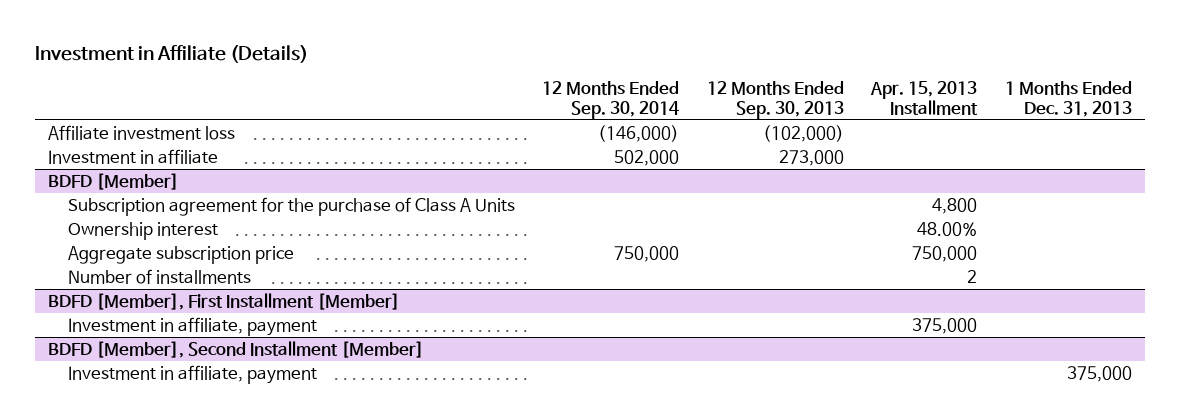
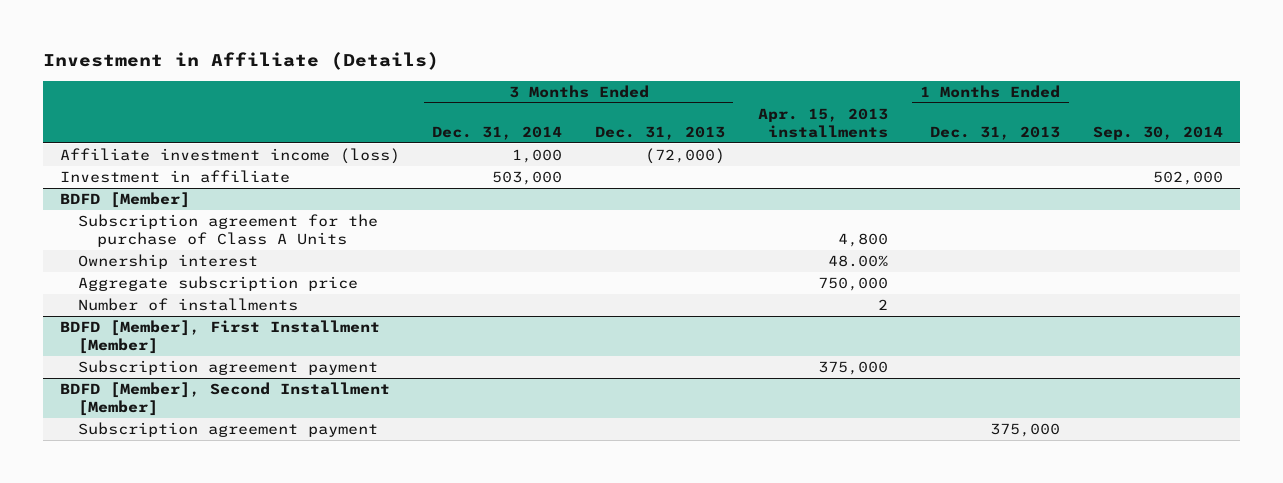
- | 12 Months Ended Sep. 30, 2014 | 12 Months Ended Sep. 30, 2013 | Apr. 15, 2013 Installment | 1 Months Ended Dec. 31, 2013
+ | 3 Months Ended Dec. 31, 2014 | 3 Months Ended Dec. 31, 2013 | Apr. 15, 2013 installments | 1 Months Ended Dec. 31, 2013 | Sep. 30, 2014
- Affiliate investment loss | (146,000) | (102,000) | |
+ Affiliate investment income (loss) | 1,000 | (72,000) | | |
@ BDFD [Member], First Installment [Member]
- Investment in affiliate, payment | | | 375,000 |
+ Subscription agreement payment | | | 375,000 | |
@ BDFD [Member], Second Installment [Member]
- Investment in affiliate, payment | | | | 375,000
+ Subscription agreement payment | | | | 375,000 |

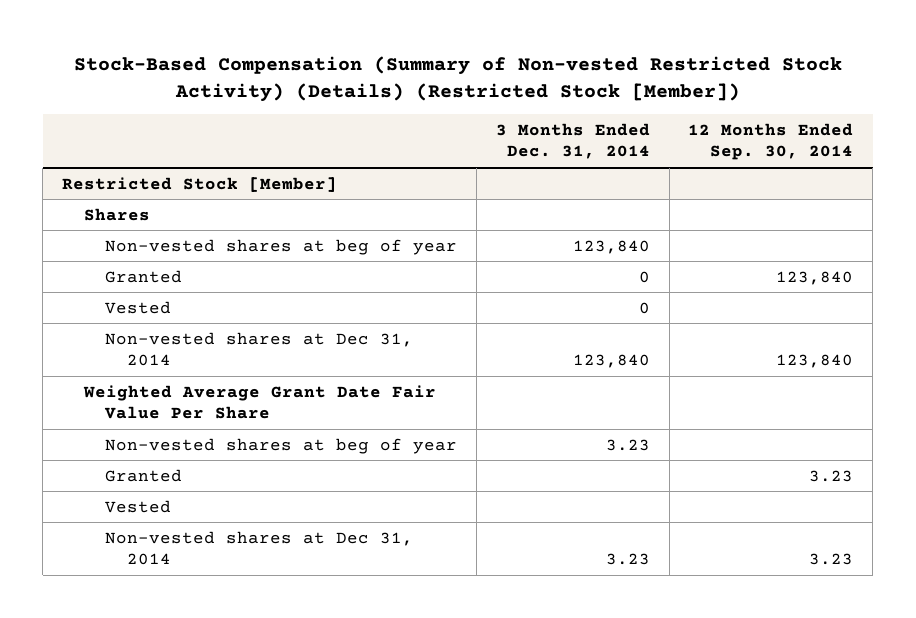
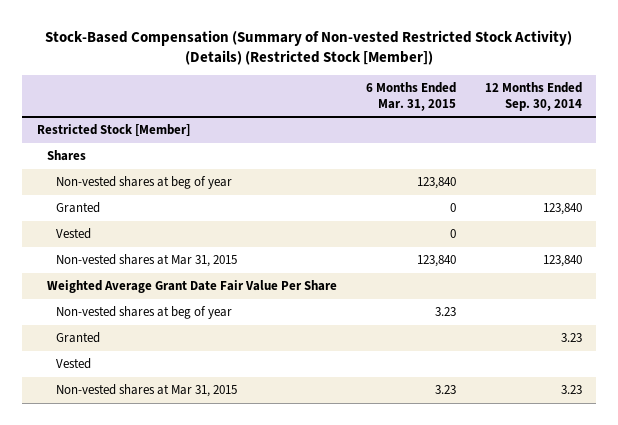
- | 3 Months Ended Dec. 31, 2014 | 12 Months Ended Sep. 30, 2014
+ | 6 Months Ended Mar. 31, 2015 | 12 Months Ended Sep. 30, 2014
@ Restricted Stock [Member]
- Non-vested shares at Dec 31, 2014 | 123,840 | 123,840
+ Non-vested shares at Mar 31, 2015 | 123,840 | 123,840
- Non-vested shares at Dec 31, 2014 | 3.23 | 3.23
+ Non-vested shares at Mar 31, 2015 | 3.23 | 3.23

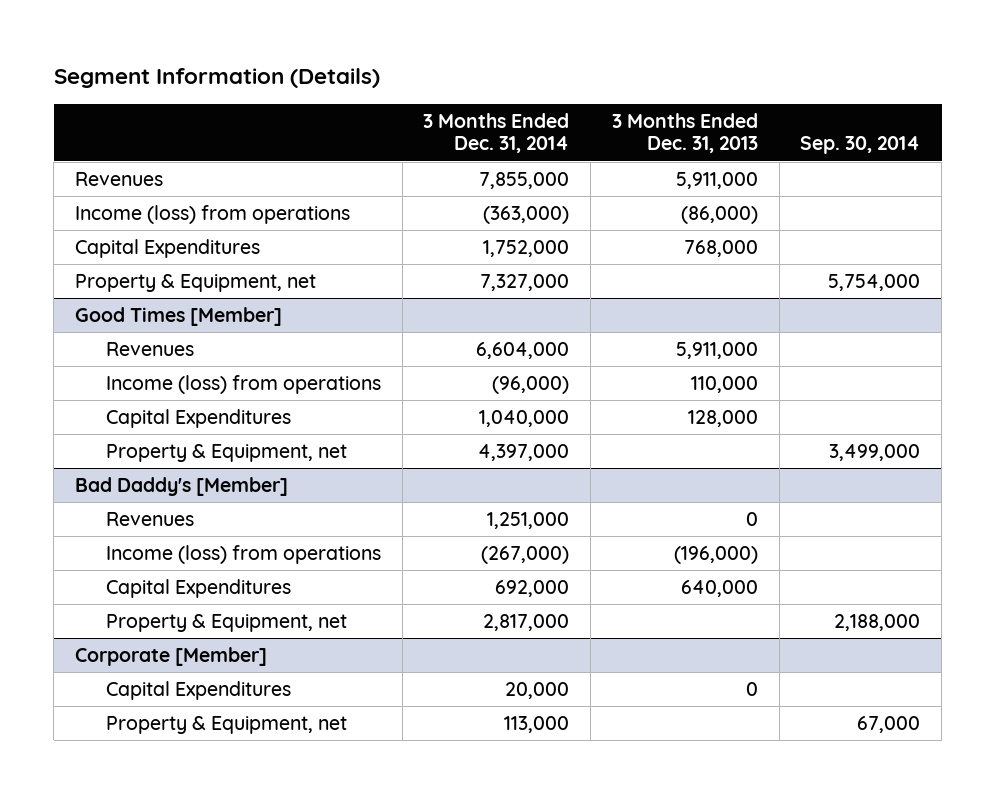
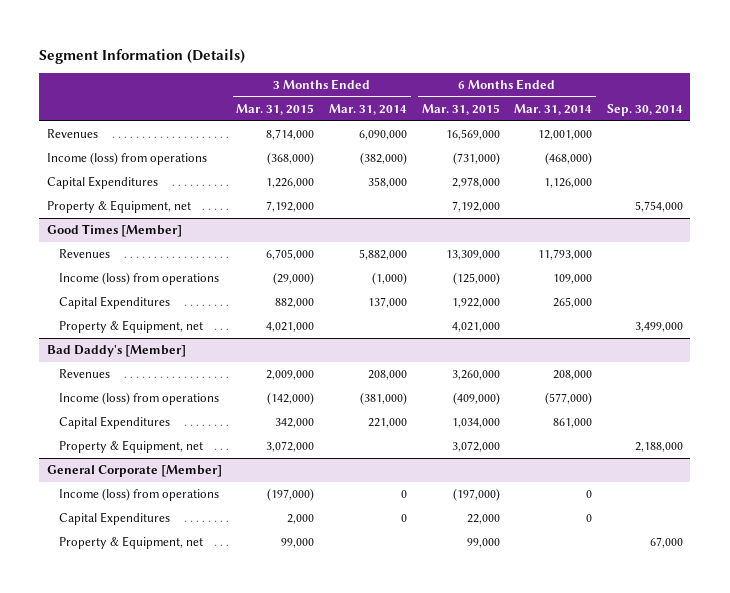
- | 3 Months Ended Dec. 31, 2014 | 3 Months Ended Dec. 31, 2013 | Sep. 30, 2014
+ | 3 Months Ended Mar. 31, 2015 | 3 Months Ended Mar. 31, 2014 | 6 Months Ended Mar. 31, 2015 | 6 Months Ended Mar. 31, 2014 | Sep. 30, 2014
- Corporate [Member]
+ General Corporate [Member]
+ Income (loss) from operations | (197,000) | 0 | (197,000) | 0 |

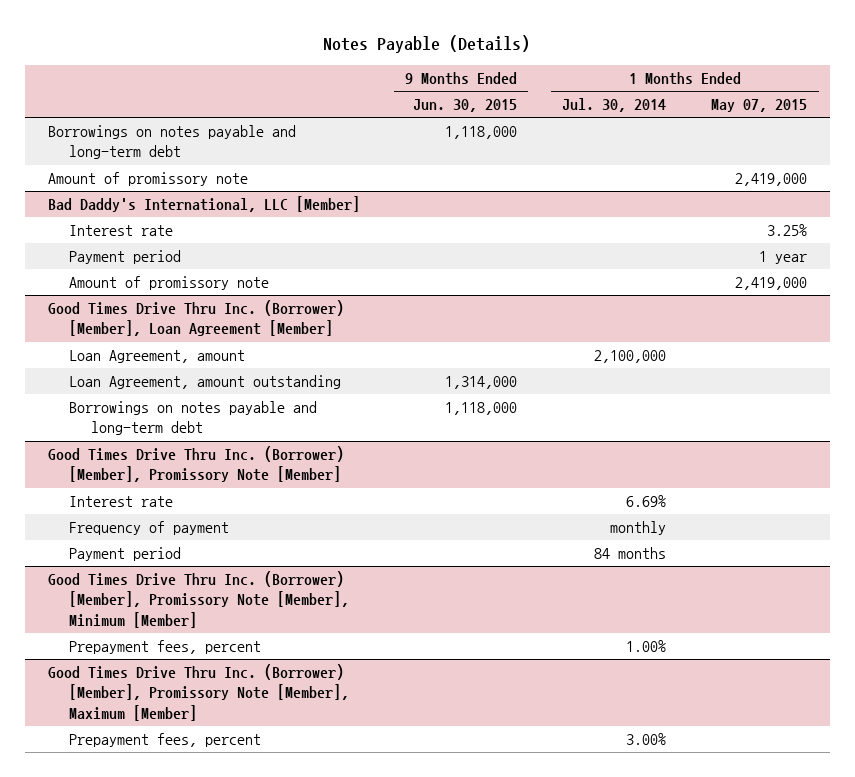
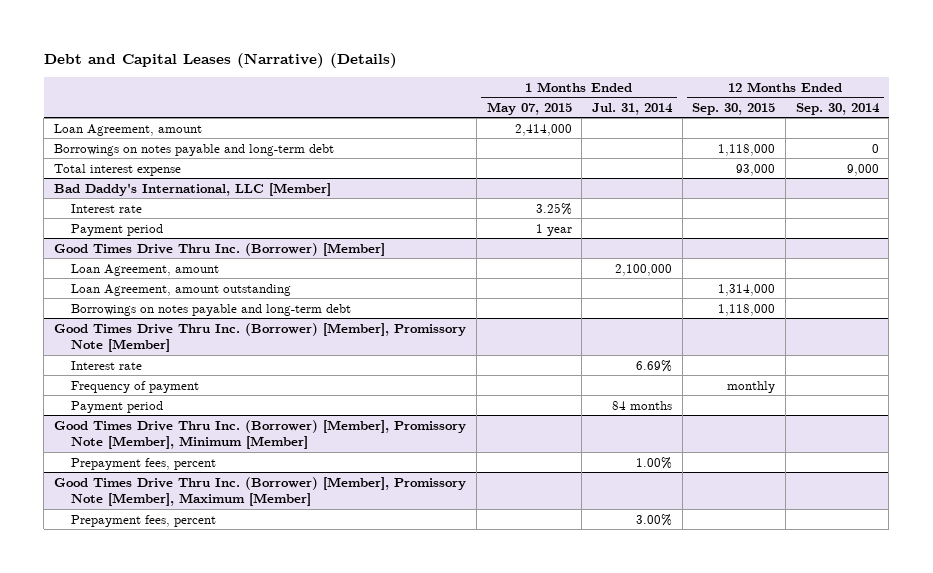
- Notes Payable (Details)
+ Debt and Capital Leases (Narrative) (Details)
- | 9 Months Ended Jun. 30, 2015 | 1 Months Ended Jul. 30, 2014 | 1 Months Ended May 07, 2015
+ | 1 Months Ended May 07, 2015 | 1 Months Ended Jul. 31, 2014 | 12 Months Ended Sep. 30, 2015 | 12 Months Ended Sep. 30, 2014
+ Loan Agreement, amount | 2,414,000 | | |
- Amount of promissory note | | | 2,419,000
+ Total interest expense | | | 93,000 | 9,000
@ Bad Daddy's International, LLC [Member]
- Amount of promissory note | | | 2,419,000
- Good Times Drive Thru Inc. (Borrower) [Member], Loan Agreement [Member]
+ Good Times Drive Thru Inc. (Borrower) [Member]

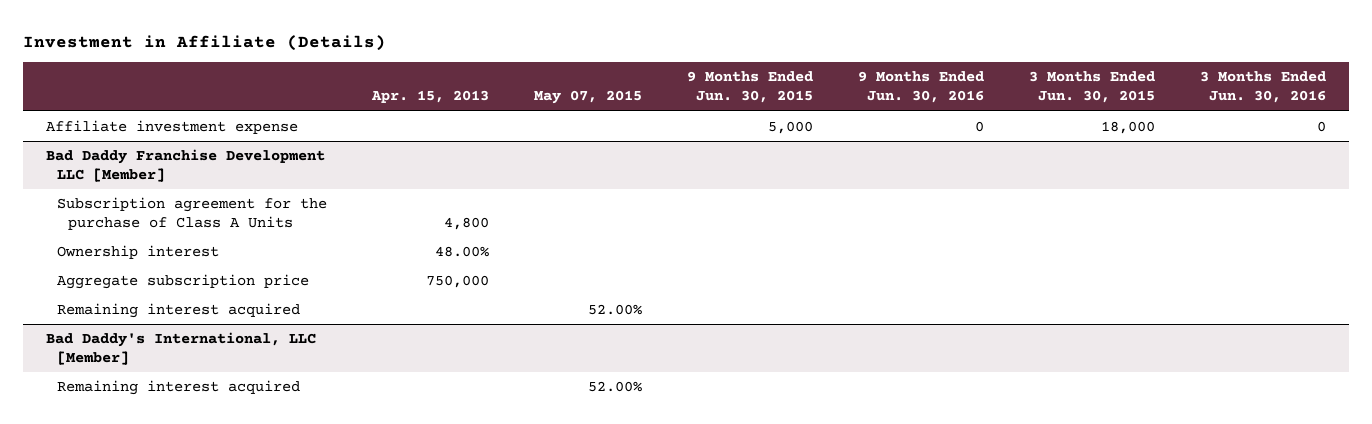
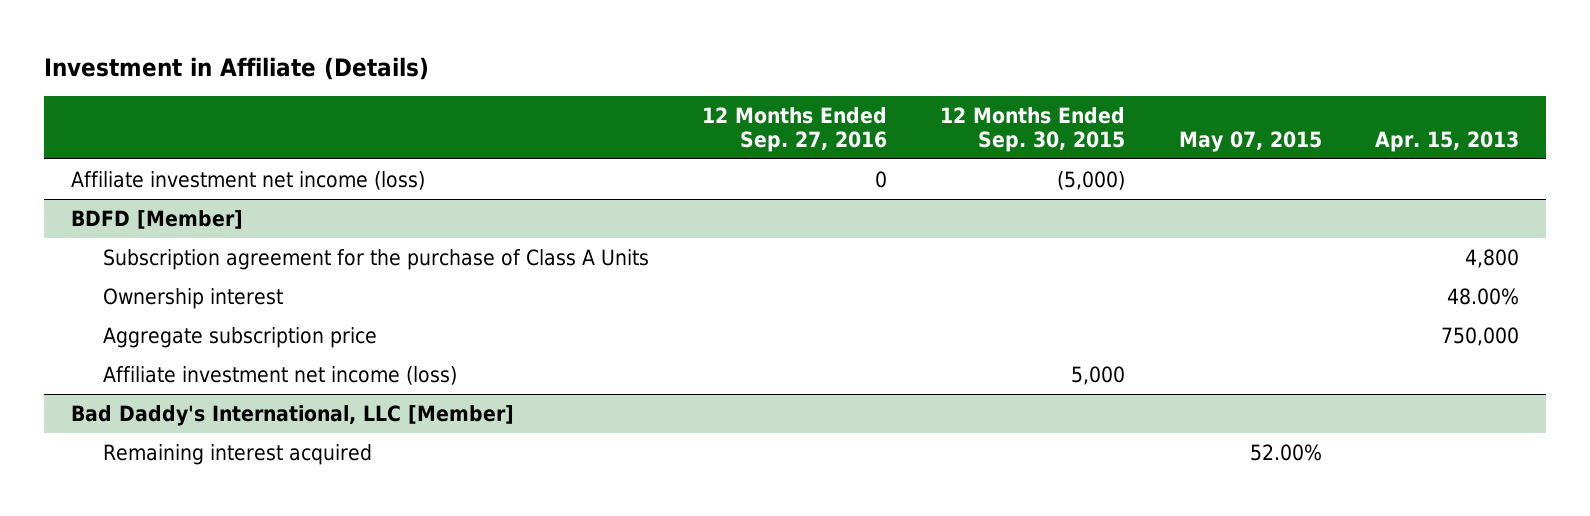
- | Apr. 15, 2013 | May 07, 2015 | 9 Months Ended Jun. 30, 2015 | 9 Months Ended Jun. 30, 2016 | 3 Months Ended Jun. 30, 2015 | 3 Months Ended Jun. 30, 2016
+ | 12 Months Ended Sep. 27, 2016 | 12 Months Ended Sep. 30, 2015 | May 07, 2015 | Apr. 15, 2013
- Affiliate investment expense | | | 5,000 | 0 | 18,000 | 0
- Bad Daddy Franchise Development LLC [Member]
+ Affiliate investment net income (loss) | 0 | (5,000) | |
+ BDFD [Member]
- Remaining interest acquired | | 52.00% | | | |
+ Affiliate investment net income (loss) | | 5,000 | |

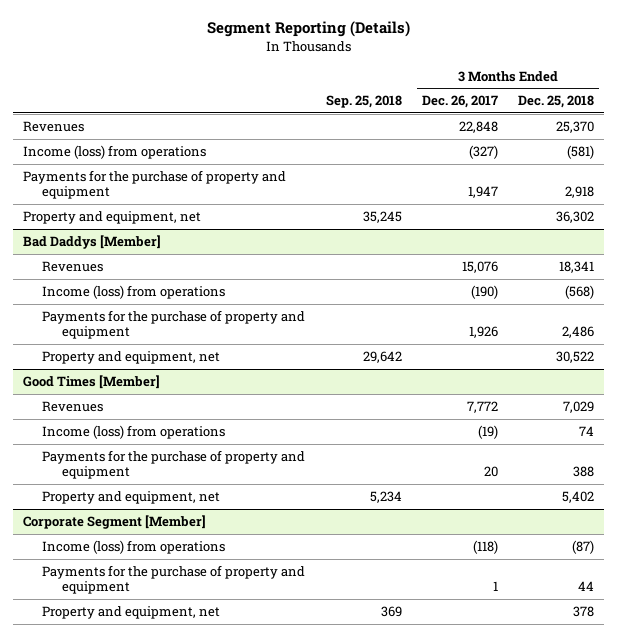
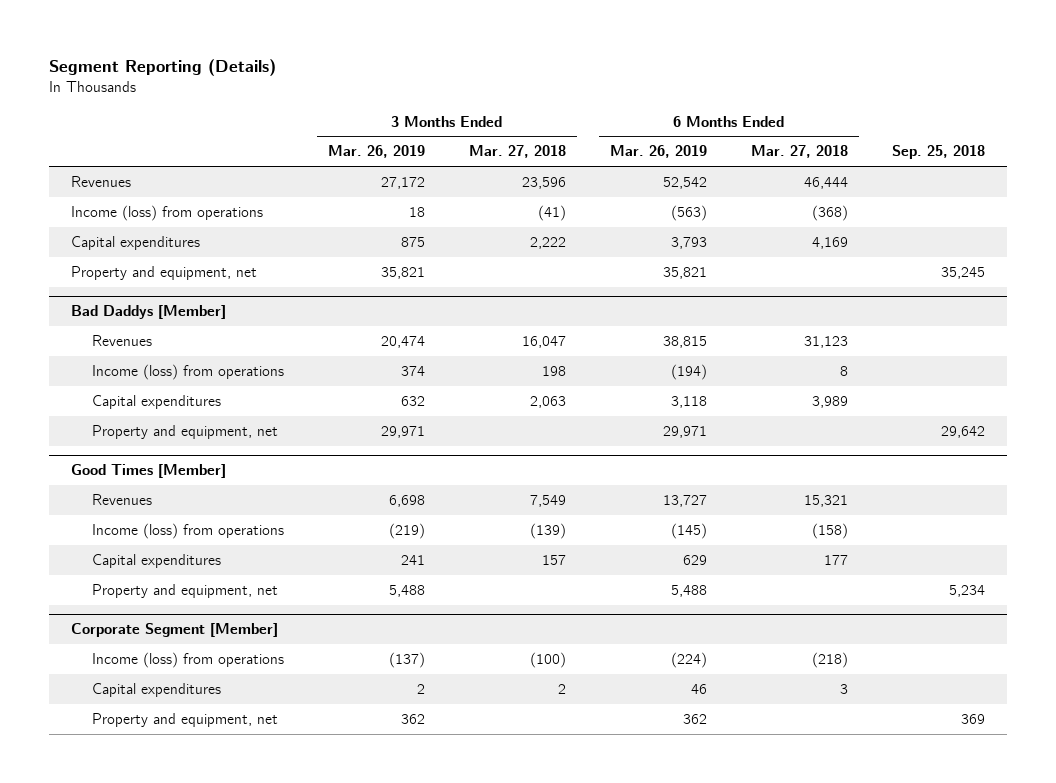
- | Sep. 25, 2018 | 3 Months Ended Dec. 26, 2017 | 3 Months Ended Dec. 25, 2018
+ | 3 Months Ended Mar. 26, 2019 | 3 Months Ended Mar. 27, 2018 | 6 Months Ended Mar. 26, 2019 | 6 Months Ended Mar. 27, 2018 | Sep. 25, 2018
- Payments for the purchase of property and equipment | | 1,947 | 2,918
+ Capital expenditures | 875 | 2,222 | 3,793 | 4,169 |
@ Bad Daddys [Member]
- Payments for the purchase of property and equipment | | 1,926 | 2,486
+ Capital expenditures | 632 | 2,063 | 3,118 | 3,989 |
@ Good Times [Member]
- Payments for the purchase of property and equipment | | 20 | 388
+ Capital expenditures | 241 | 157 | 629 | 177 |
@ Corporate Segment [Member]
- Payments for the purchase of property and equipment | | 1 | 44
+ Capital expenditures | 2 | 2 | 46 | 3 |

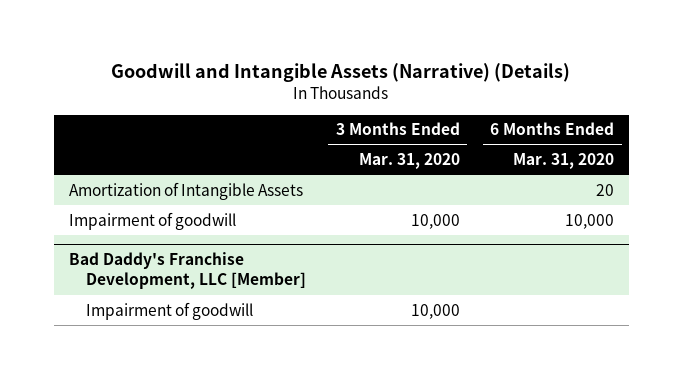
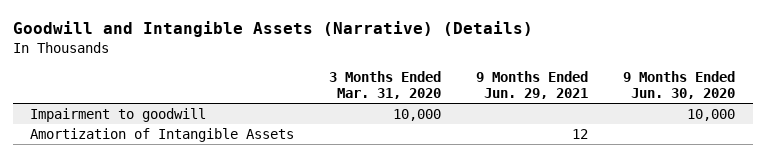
- | 3 Months Ended Mar. 31, 2020 | 6 Months Ended Mar. 31, 2020
+ | 3 Months Ended Mar. 31, 2020 | 9 Months Ended Jun. 29, 2021 | 9 Months Ended Jun. 30, 2020
+ Impairment to goodwill | 10,000 | | 10,000
- Impairment of goodwill | 10,000 | 10,000
- Bad Daddy's Franchise Development, LLC [Member]
- Impairment of goodwill | 10,000 |

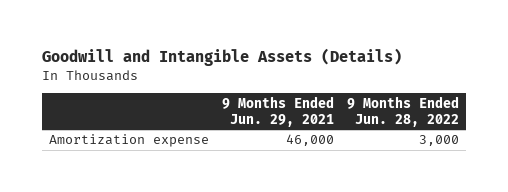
- Goodwill and Intangible Assets (Narrative) (Details)
+ Goodwill and Intangible Assets (Details)
- | 3 Months Ended Mar. 31, 2020 | 9 Months Ended Jun. 29, 2021 | 9 Months Ended Jun. 30, 2020
+ | 9 Months Ended Jun. 29, 2021 | 9 Months Ended Jun. 28, 2022
- Impairment to goodwill | 10,000 | | 10,000
- Amortization of Intangible Assets | | 12 |
+ Amortization expense | 46,000 | 3,000

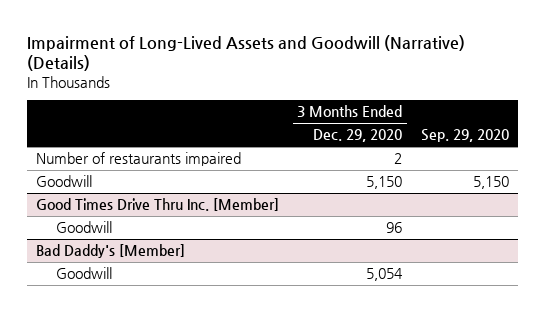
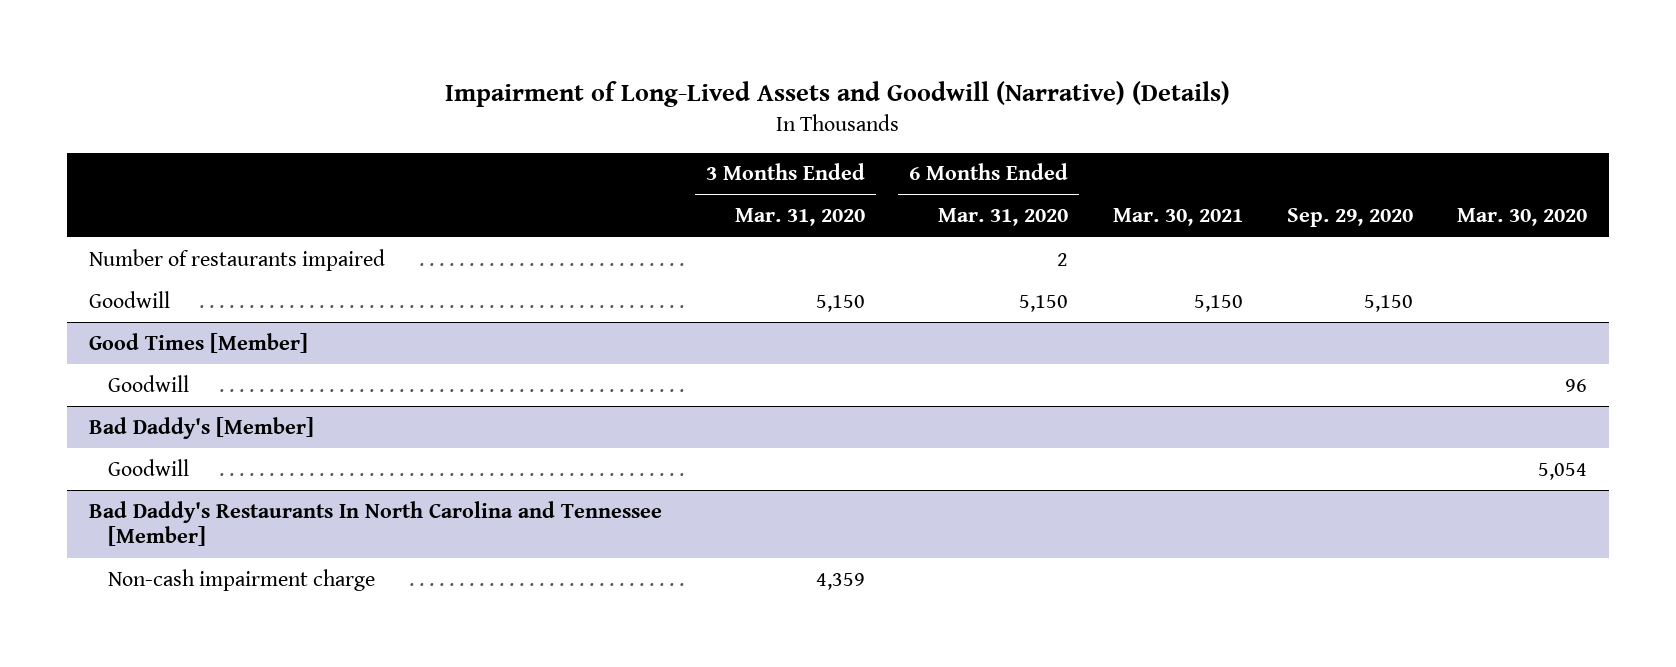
- | 3 Months Ended Dec. 29, 2020 | Sep. 29, 2020
+ | 3 Months Ended Mar. 31, 2020 | 6 Months Ended Mar. 31, 2020 | Mar. 30, 2021 | Sep. 29, 2020 | Mar. 30, 2020
- Good Times Drive Thru Inc. [Member]
+ Good Times [Member]
+ Bad Daddy's Restaurants In North Carolina and Tennessee [Member]
+ Non-cash impairment charge | 4,359 | | | |

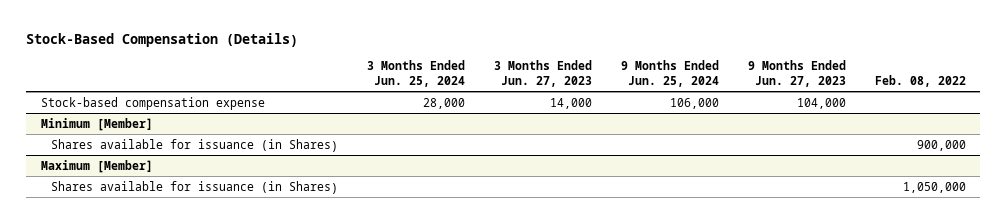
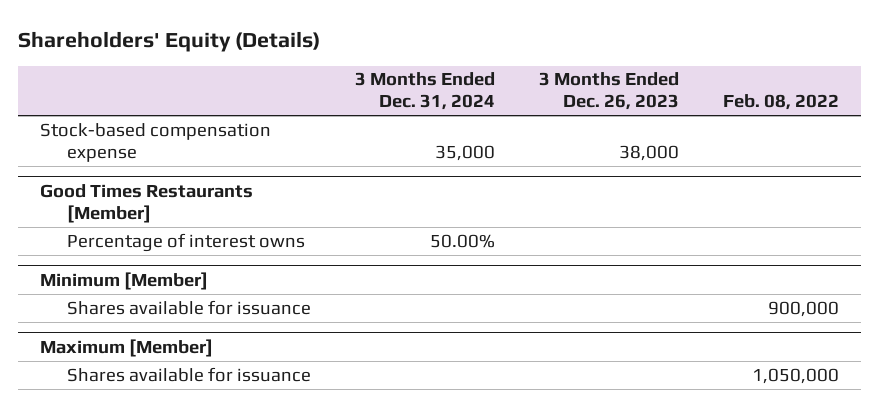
- Stock-Based Compensation (Details)
+ Shareholders' Equity (Details)
- | 3 Months Ended Jun. 25, 2024 | 3 Months Ended Jun. 27, 2023 | 9 Months Ended Jun. 25, 2024 | 9 Months Ended Jun. 27, 2023 | Feb. 08, 2022
+ | 3 Months Ended Dec. 31, 2024 | 3 Months Ended Dec. 26, 2023 | Feb. 08, 2022
+ Good Times Restaurants [Member]
+ Percentage of interest owns | 50.00% | |
@ Minimum [Member]
- Shares available for issuance (in Shares) | | | | | 900,000
+ Shares available for issuance | | | 900,000
@ Maximum [Member]
- Shares available for issuance (in Shares) | | | | | 1,050,000
+ Shares available for issuance | | | 1,050,000

